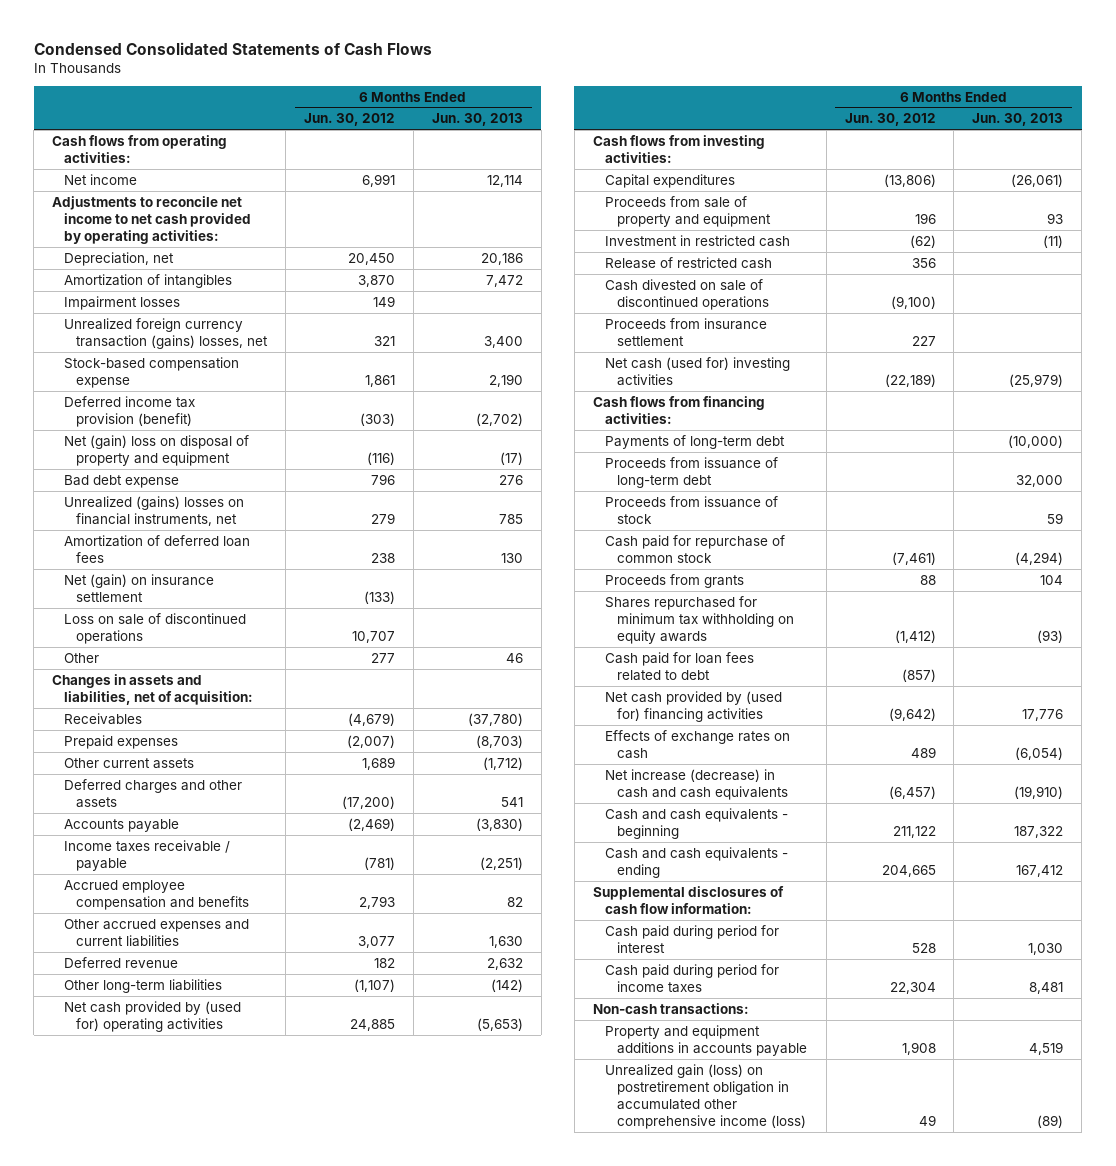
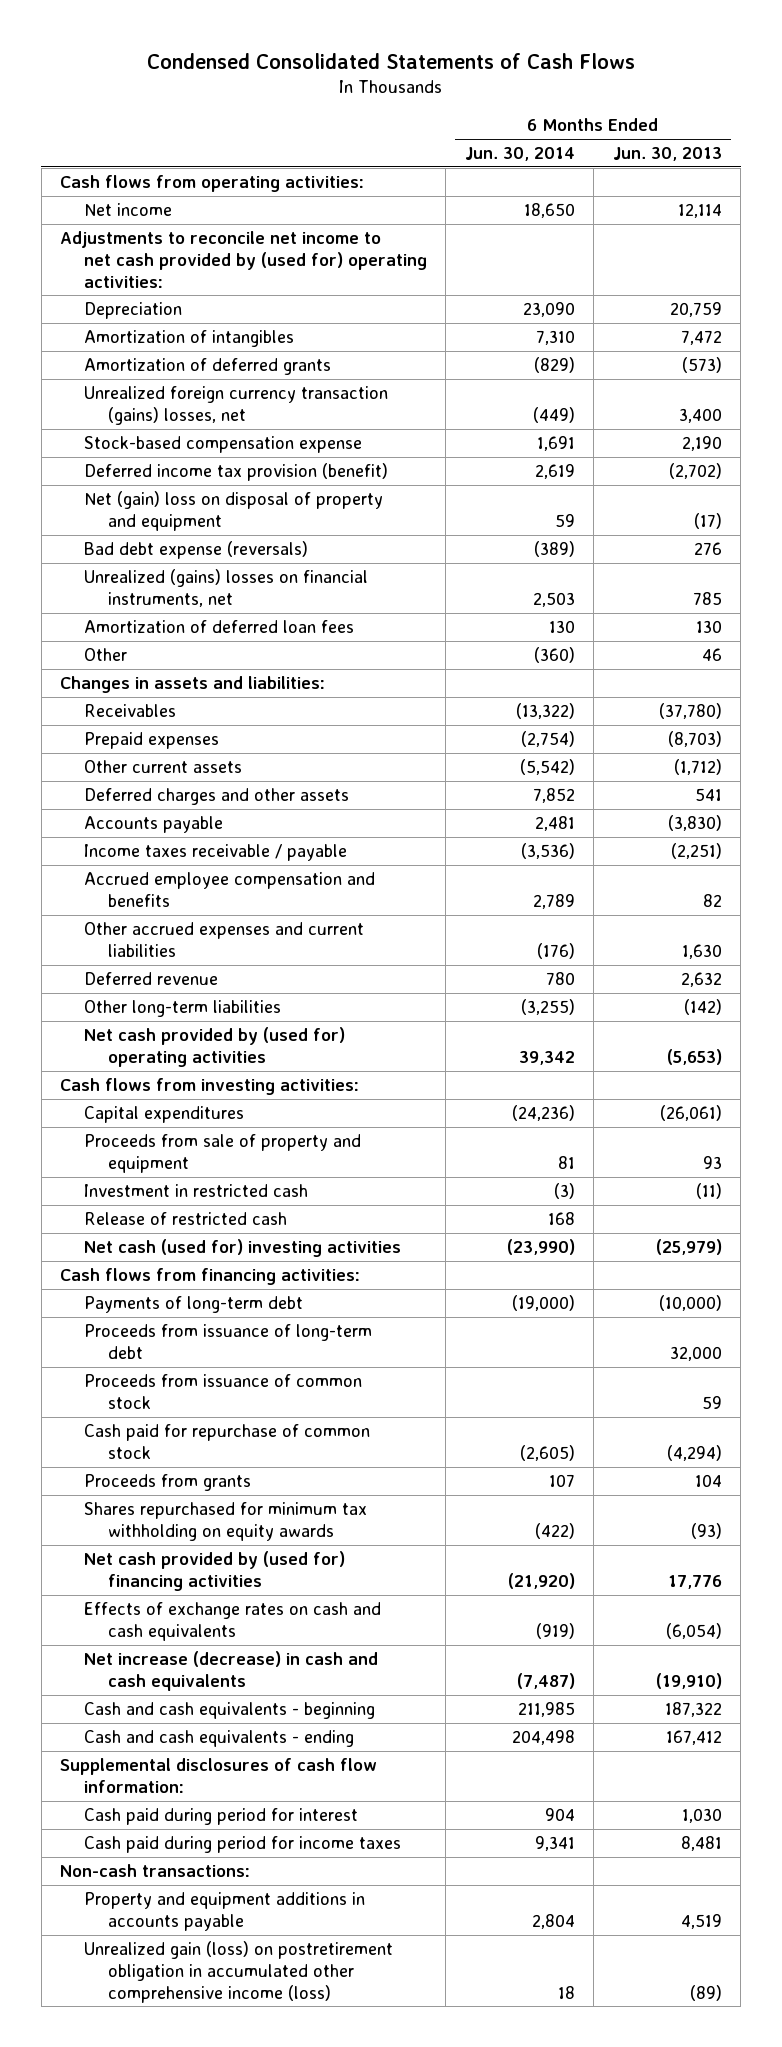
- | 6 Months Ended Jun. 30, 2012 | 6 Months Ended Jun. 30, 2013
+ | 6 Months Ended Jun. 30, 2014 | 6 Months Ended Jun. 30, 2013
- Adjustments to reconcile net income to net cash provided by operating activities:
- Depreciation, net | 20,450 | 20,186
+ Adjustments to reconcile net income to net cash provided by (used for) operating activities:
+ Depreciation | 23,090 | 20,759
- Impairment losses | 149 |
+ Amortization of deferred grants | (829) | (573)
- Bad debt expense | 796 | 276
+ Bad debt expense (reversals) | (389) | 276
- Net (gain) on insurance settlement | (133) |
- Loss on sale of discontinued operations | 10,707 |
- Changes in assets and liabilities, net of acquisition:
+ Changes in assets and liabilities:
- Cash divested on sale of discontinued operations | (9,100) |
- Proceeds from insurance settlement | 227 |
- Proceeds from issuance of stock | | 59
+ Proceeds from issuance of common stock | | 59
- Cash paid for loan fees related to debt | (857) |
- Effects of exchange rates on cash | 489 | (6,054)
+ Effects of exchange rates on cash and cash equivalents | (919) | (6,054)

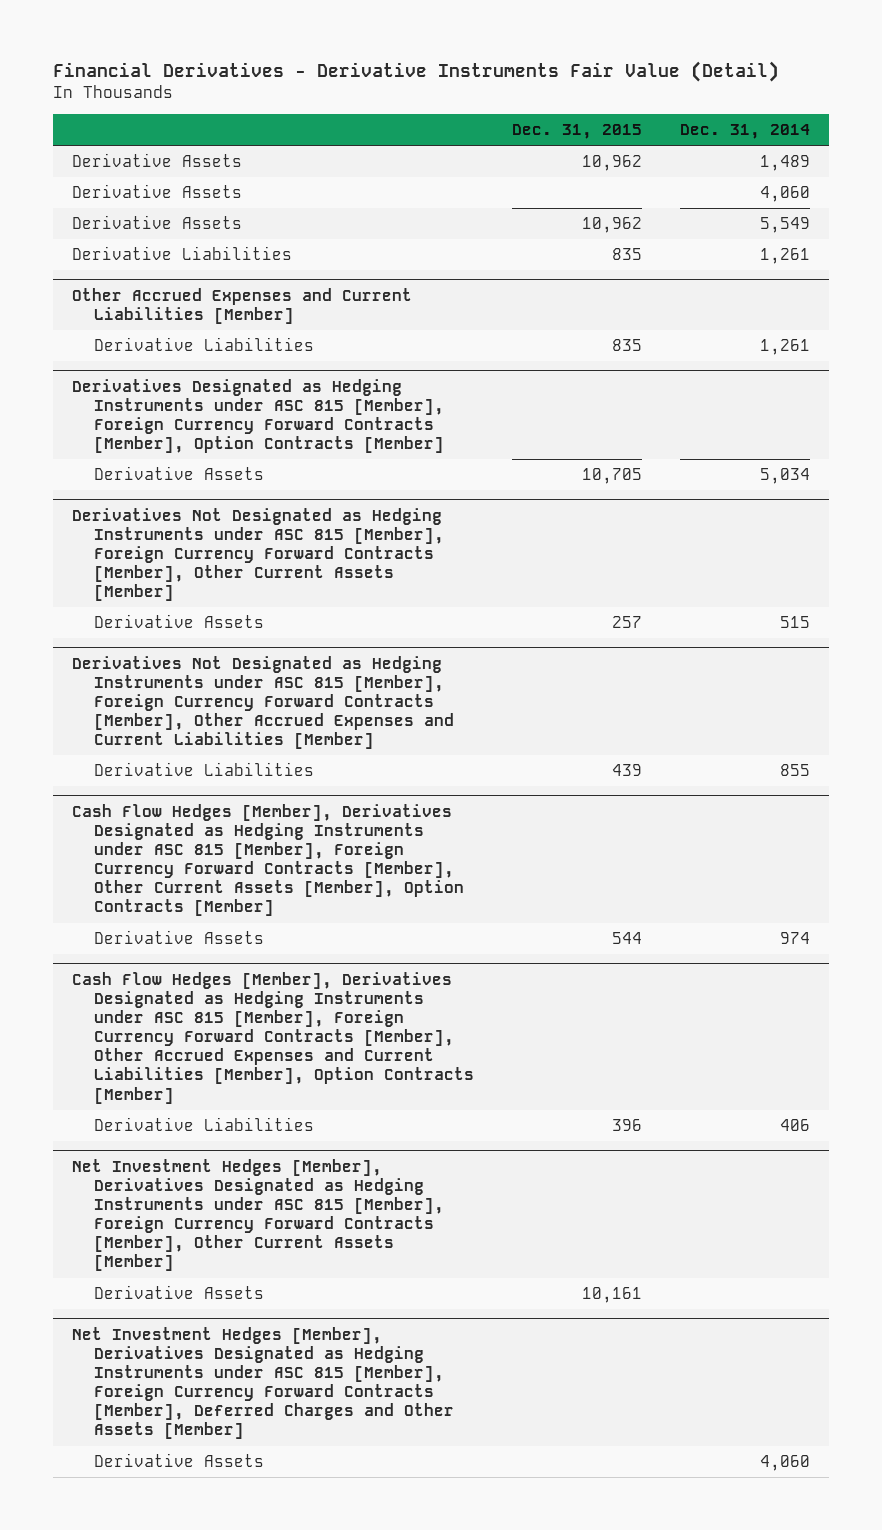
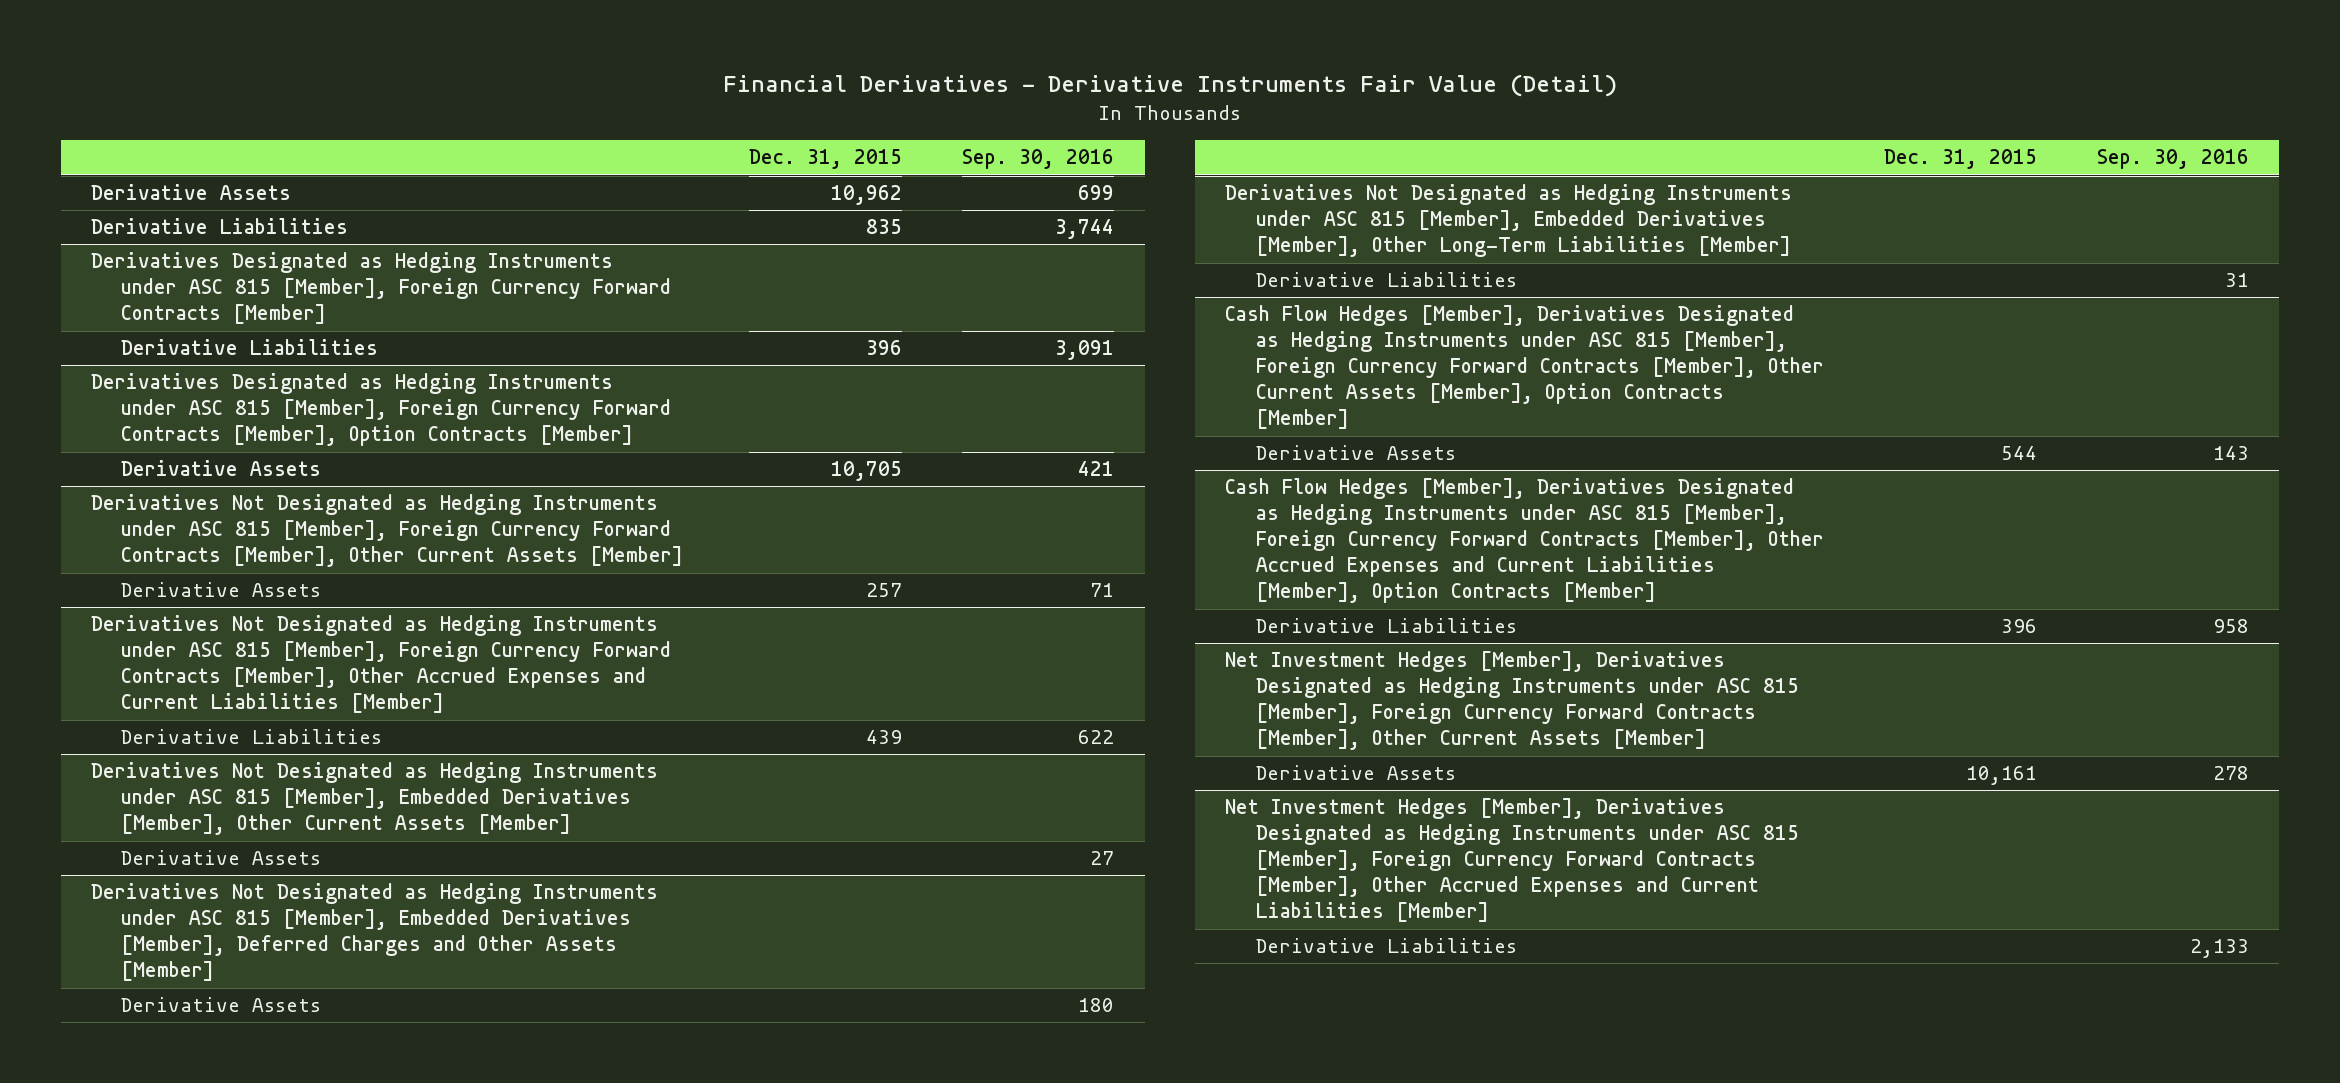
- | Dec. 31, 2015 | Dec. 31, 2014
+ | Dec. 31, 2015 | Sep. 30, 2016
- Derivative Assets | | 4,060
- Derivative Assets | 10,962 | 5,549
- Other Accrued Expenses and Current Liabilities [Member]
- Derivative Liabilities | 835 | 1,261
+ Derivatives Designated as Hedging Instruments under ASC 815 [Member], Foreign Currency Forward Contracts [Member]
+ Derivative Liabilities | 396 | 3,091
+ Derivatives Not Designated as Hedging Instruments under ASC 815 [Member], Embedded Derivatives [Member], Other Current Assets [Member]
+ Derivative Assets | | 27
+ Derivatives Not Designated as Hedging Instruments under ASC 815 [Member], Embedded Derivatives [Member], Deferred Charges and Other Assets [Member]
+ Derivative Assets | | 180
+ Derivatives Not Designated as Hedging Instruments under ASC 815 [Member], Embedded Derivatives [Member], Other Long-Term Liabilities [Member]
+ Derivative Liabilities | | 31
- Net Investment Hedges [Member], Derivatives Designated as Hedging Instruments under ASC 815 [Member], Foreign Currency Forward Contracts [Member], Deferred Charges and Other Assets [Member]
- Derivative Assets | | 4,060
+ Net Investment Hedges [Member], Derivatives Designated as Hedging Instruments under ASC 815 [Member], Foreign Currency Forward Contracts [Member], Other Accrued Expenses and Current Liabilities [Member]
+ Derivative Liabilities | | 2,133

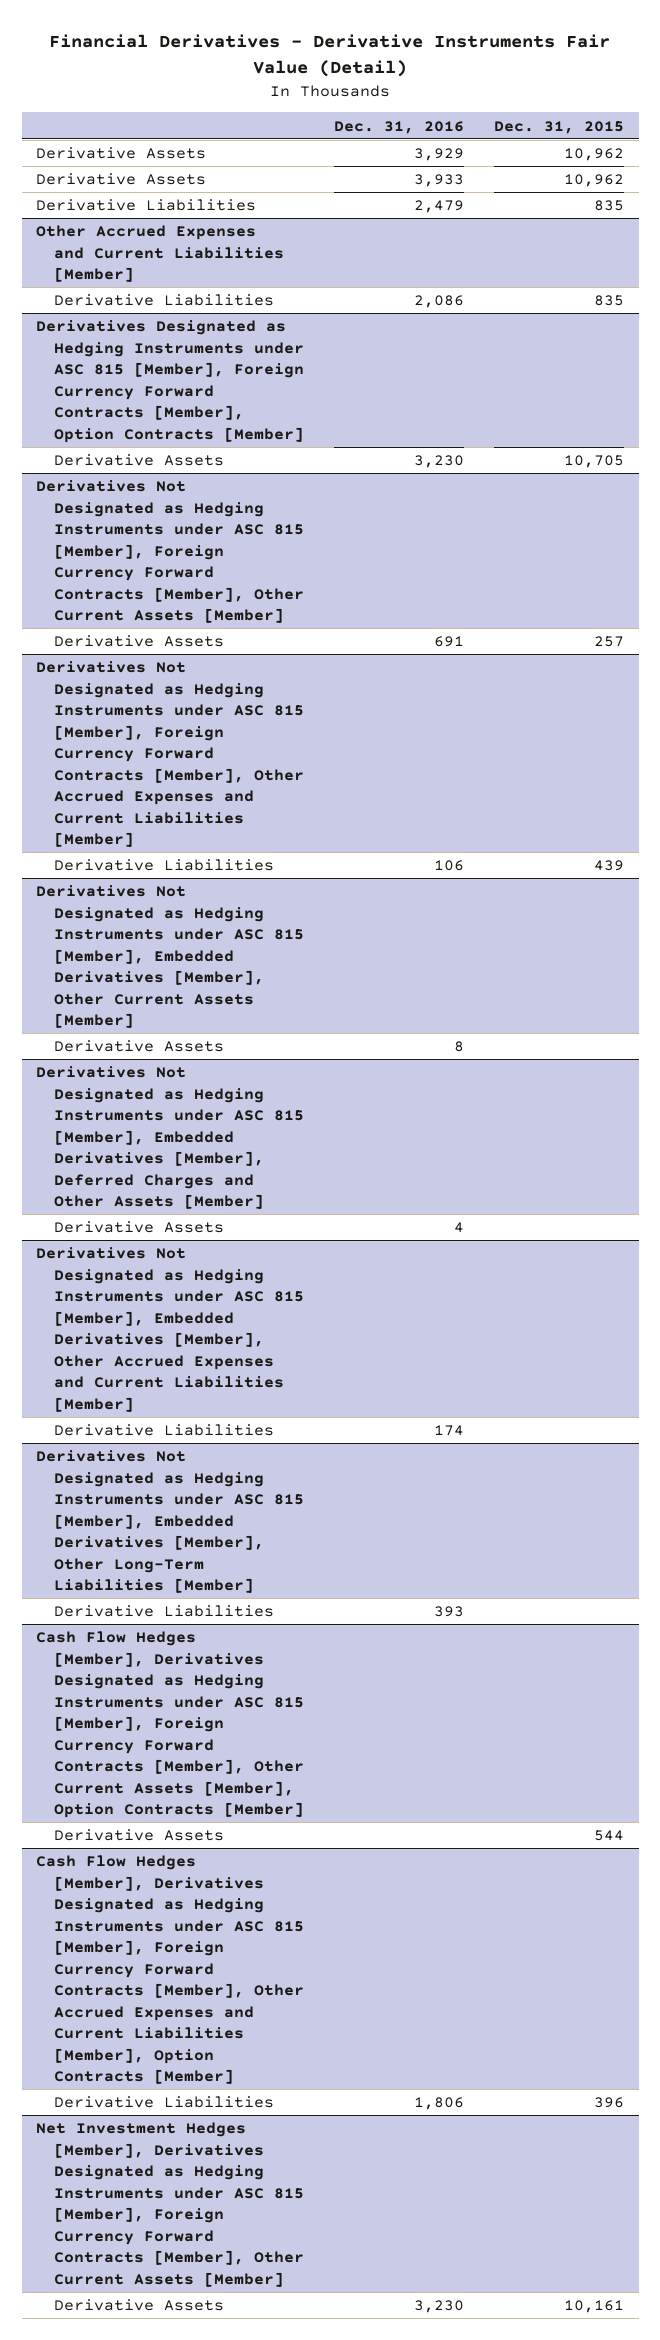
- | Dec. 31, 2015 | Sep. 30, 2016
+ | Dec. 31, 2016 | Dec. 31, 2015
+ Derivative Assets | 3,933 | 10,962
- Derivatives Designated as Hedging Instruments under ASC 815 [Member], Foreign Currency Forward Contracts [Member]
- Derivative Liabilities | 396 | 3,091
+ Other Accrued Expenses and Current Liabilities [Member]
+ Derivative Liabilities | 2,086 | 835
+ Derivatives Not Designated as Hedging Instruments under ASC 815 [Member], Embedded Derivatives [Member], Other Accrued Expenses and Current Liabilities [Member]
+ Derivative Liabilities | 174 |
- Net Investment Hedges [Member], Derivatives Designated as Hedging Instruments under ASC 815 [Member], Foreign Currency Forward Contracts [Member], Other Accrued Expenses and Current Liabilities [Member]
- Derivative Liabilities | | 2,133

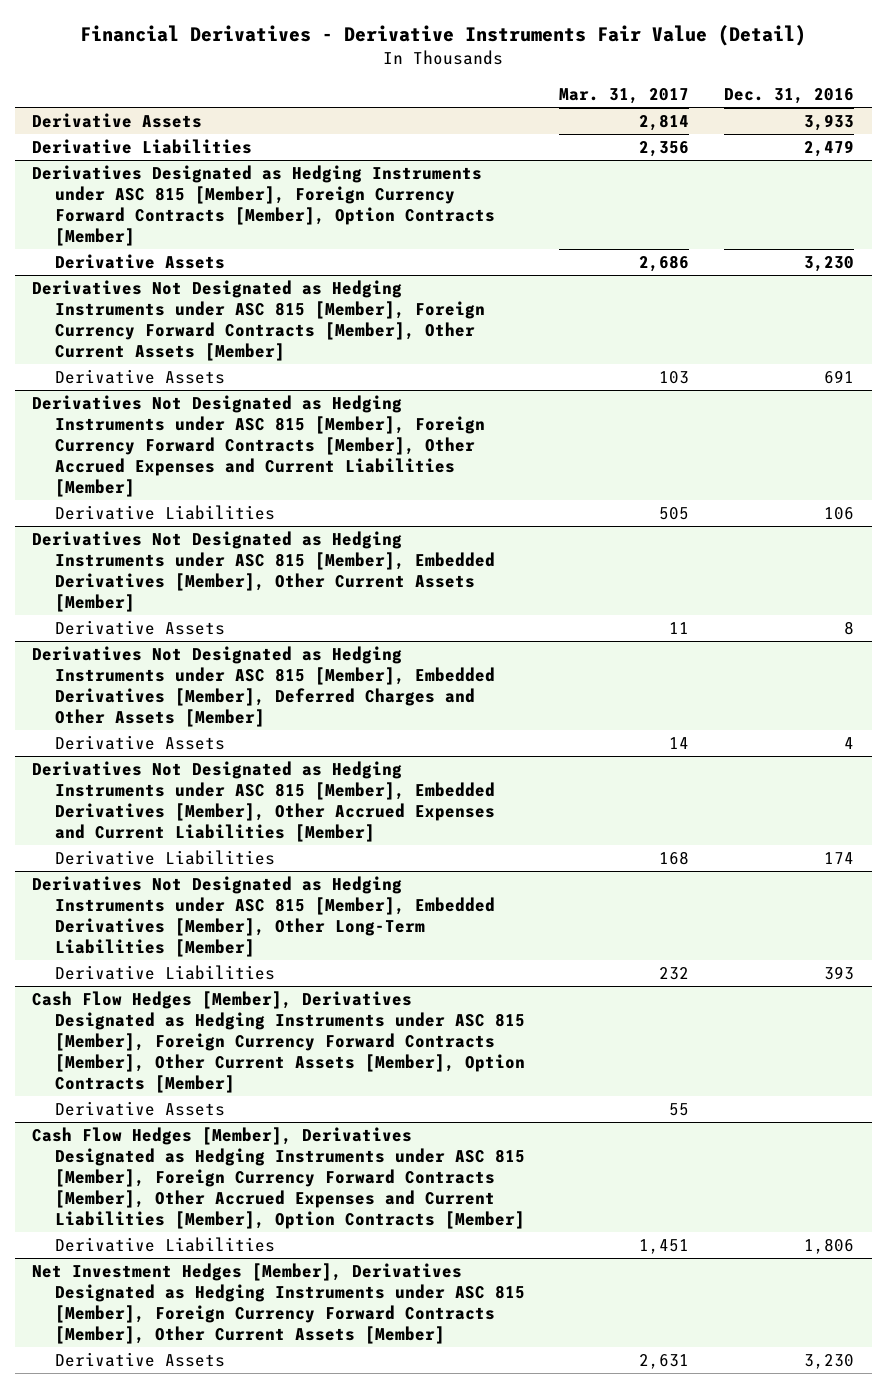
- | Dec. 31, 2016 | Dec. 31, 2015
+ | Mar. 31, 2017 | Dec. 31, 2016
- Derivative Assets | 3,929 | 10,962
- Other Accrued Expenses and Current Liabilities [Member]
- Derivative Liabilities | 2,086 | 835

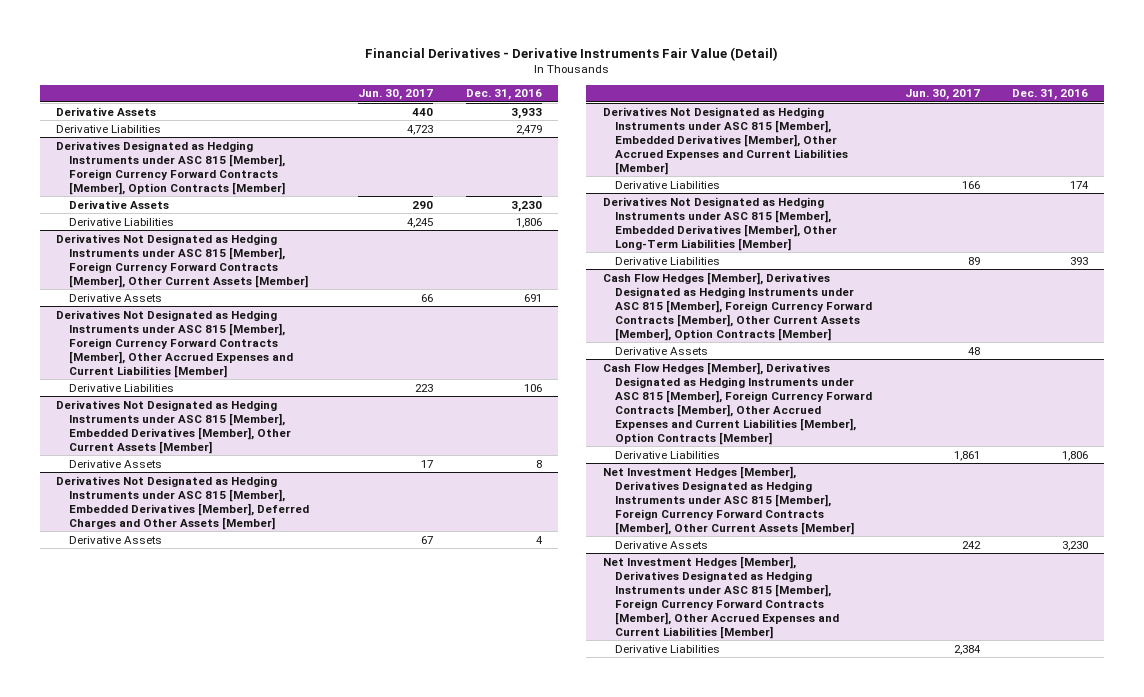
- | Mar. 31, 2017 | Dec. 31, 2016
+ | Jun. 30, 2017 | Dec. 31, 2016
@ Derivatives Designated as Hedging Instruments under ASC 815 [Member], Foreign Currency Forward Contracts [Member], Option Contracts [Member]
+ Derivative Liabilities | 4,245 | 1,806
+ Net Investment Hedges [Member], Derivatives Designated as Hedging Instruments under ASC 815 [Member], Foreign Currency Forward Contracts [Member], Other Accrued Expenses and Current Liabilities [Member]
+ Derivative Liabilities | 2,384 |

